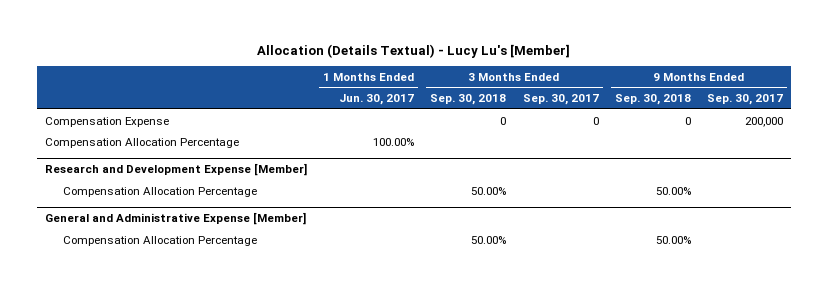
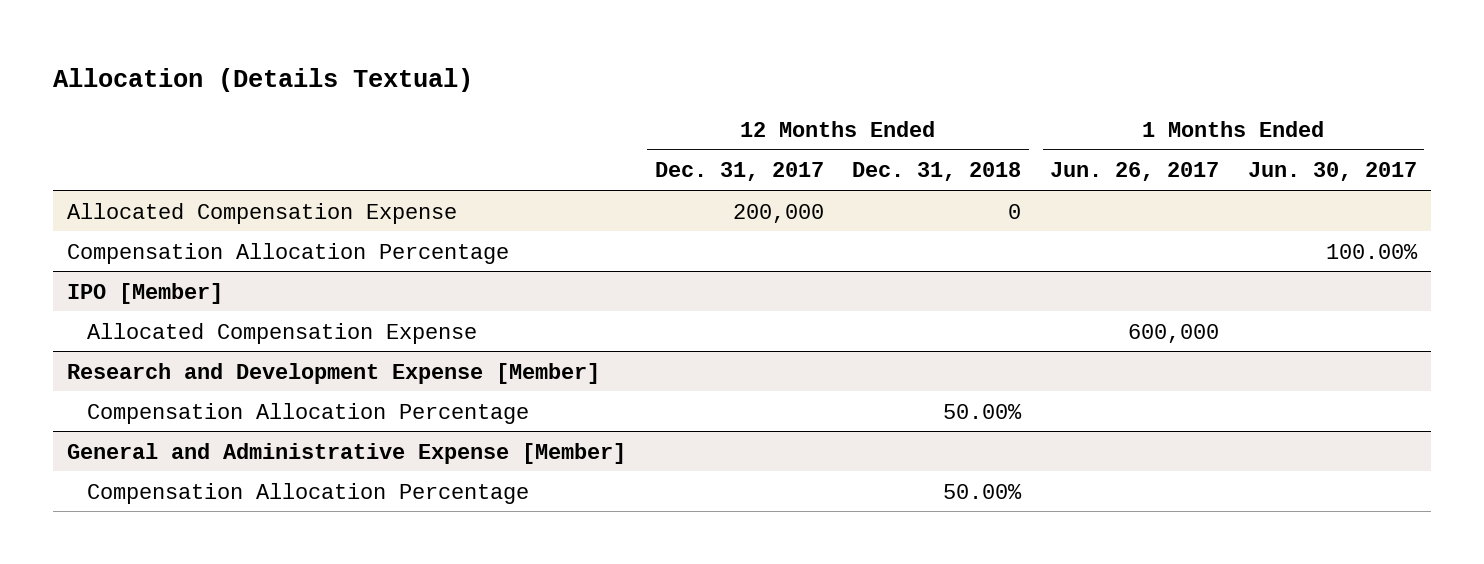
- Allocation (Details Textual) - Lucy Lu's [Member]
+ Allocation (Details Textual)
- | 1 Months Ended Jun. 30, 2017 | 3 Months Ended Sep. 30, 2018 | 3 Months Ended Sep. 30, 2017 | 9 Months Ended Sep. 30, 2018 | 9 Months Ended Sep. 30, 2017
+ | 12 Months Ended Dec. 31, 2017 | 12 Months Ended Dec. 31, 2018 | 1 Months Ended Jun. 26, 2017 | 1 Months Ended Jun. 30, 2017
- Compensation Expense | | 0 | 0 | 0 | 200,000
+ Allocated Compensation Expense | 200,000 | 0 | |
+ IPO [Member]
+ Allocated Compensation Expense | | | 600,000 |

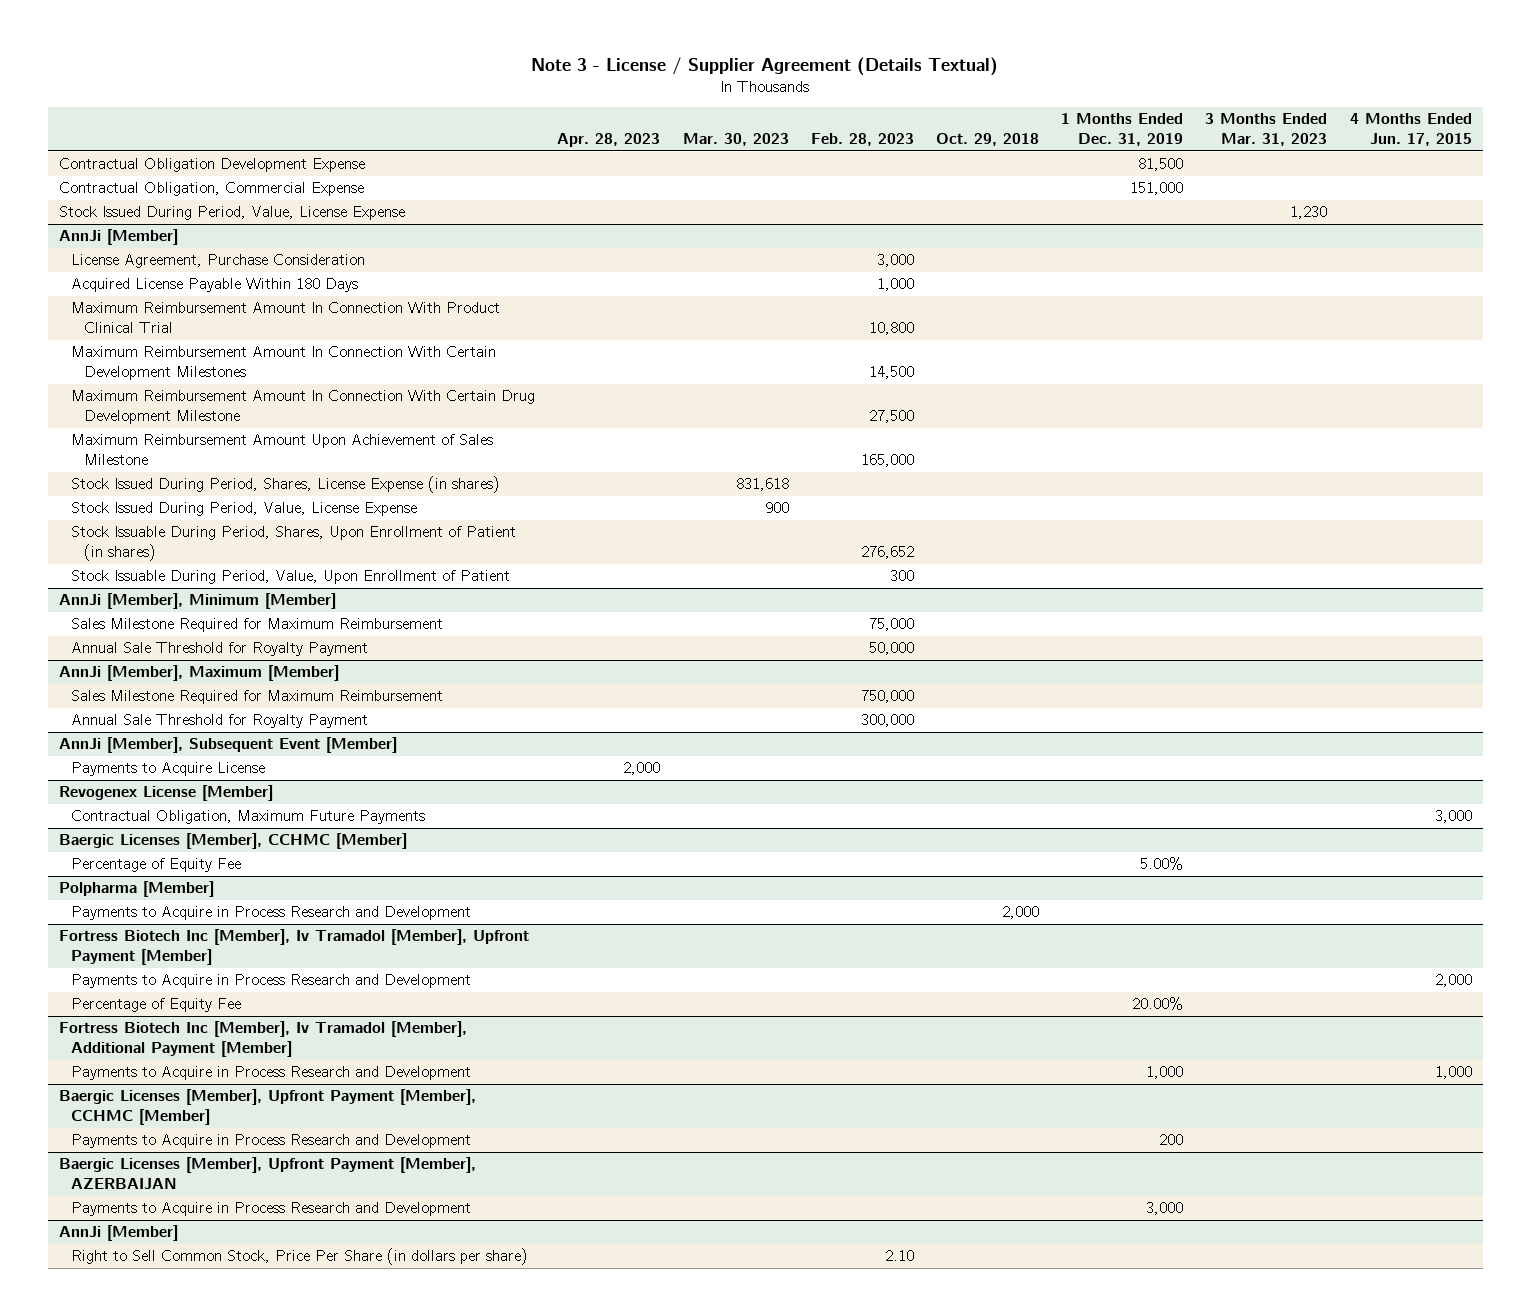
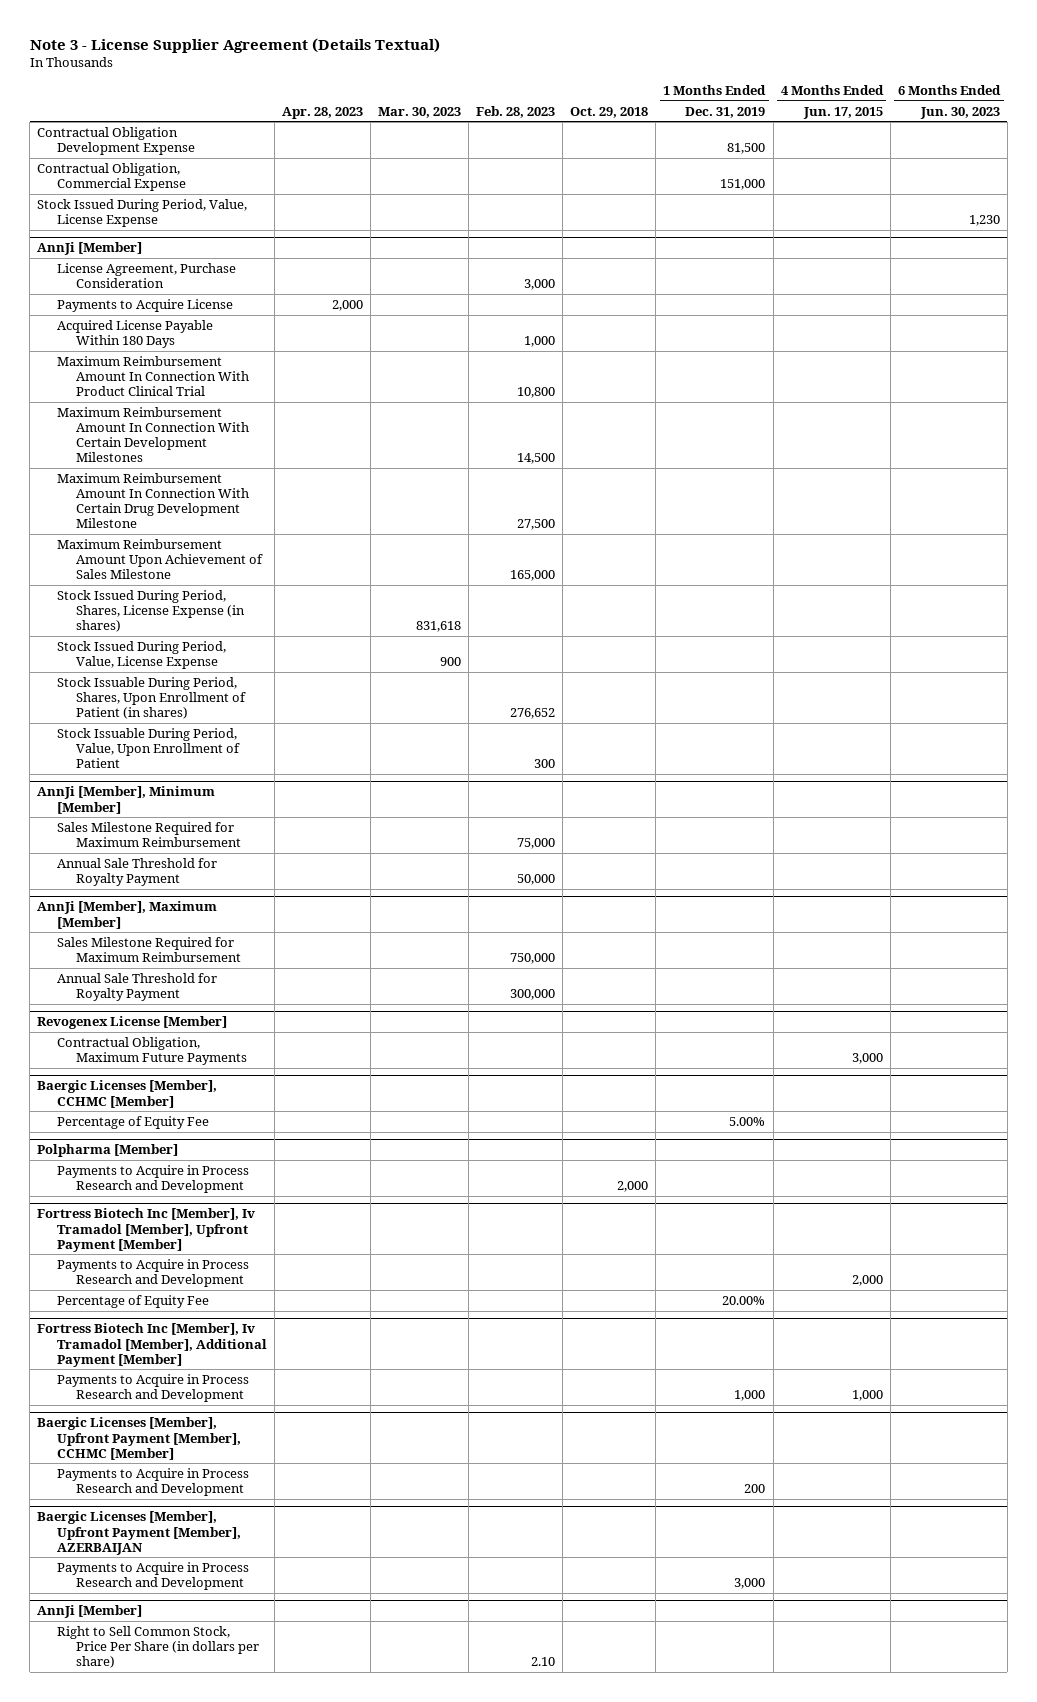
- Note 3 - License / Supplier Agreement (Details Textual)
+ Note 3 - License Supplier Agreement (Details Textual)
- | Apr. 28, 2023 | Mar. 30, 2023 | Feb. 28, 2023 | Oct. 29, 2018 | 1 Months Ended Dec. 31, 2019 | 3 Months Ended Mar. 31, 2023 | 4 Months Ended Jun. 17, 2015
+ | Apr. 28, 2023 | Mar. 30, 2023 | Feb. 28, 2023 | Oct. 29, 2018 | 1 Months Ended Dec. 31, 2019 | 4 Months Ended Jun. 17, 2015 | 6 Months Ended Jun. 30, 2023
@ AnnJi [Member]
+ Payments to Acquire License | 2,000 | | | | | |
- AnnJi [Member], Subsequent Event [Member]
- Payments to Acquire License | 2,000 | | | | | |

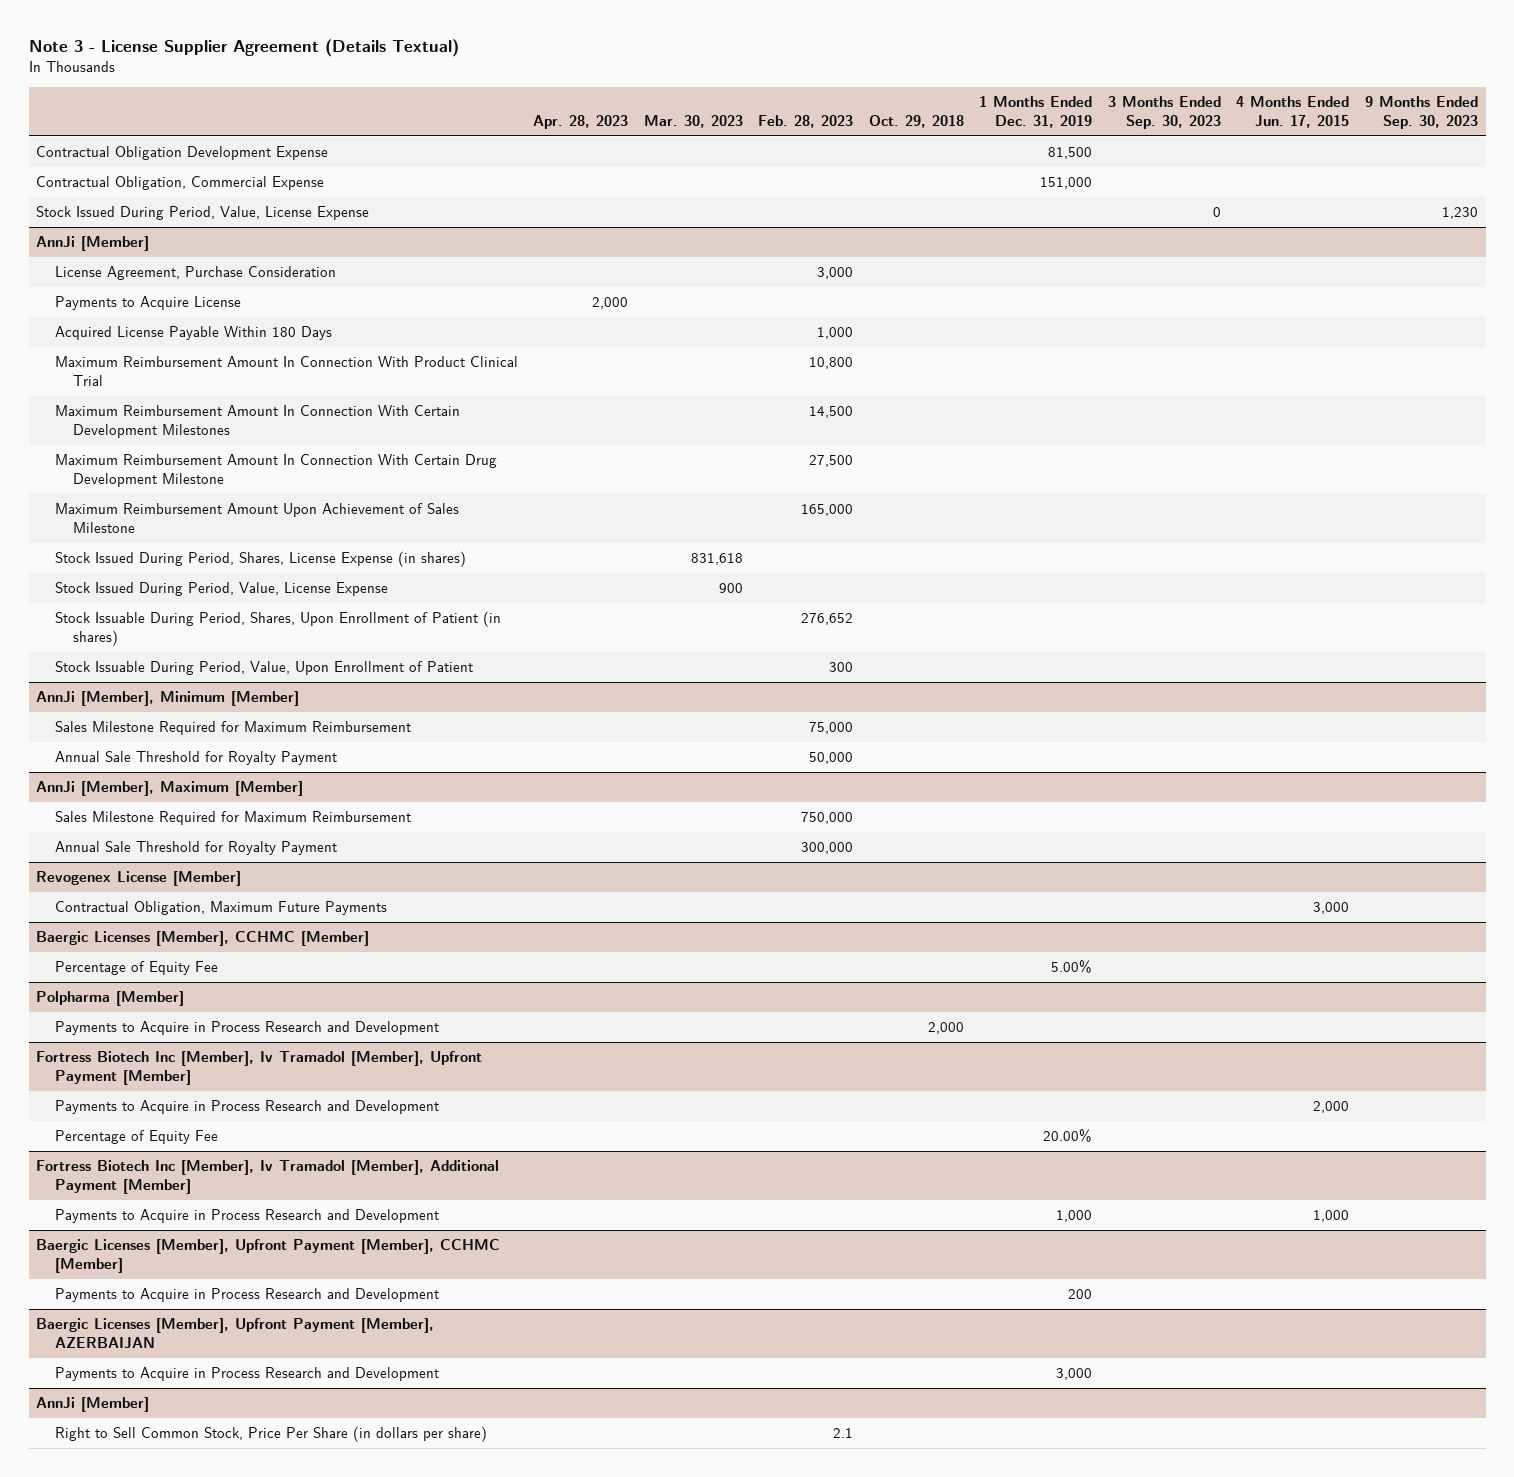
- | Apr. 28, 2023 | Mar. 30, 2023 | Feb. 28, 2023 | Oct. 29, 2018 | 1 Months Ended Dec. 31, 2019 | 4 Months Ended Jun. 17, 2015 | 6 Months Ended Jun. 30, 2023
+ | Apr. 28, 2023 | Mar. 30, 2023 | Feb. 28, 2023 | Oct. 29, 2018 | 1 Months Ended Dec. 31, 2019 | 3 Months Ended Sep. 30, 2023 | 4 Months Ended Jun. 17, 2015 | 9 Months Ended Sep. 30, 2023
@ AnnJi [Member]
- Right to Sell Common Stock, Price Per Share (in dollars per share) | | | 2.10 | | | |
+ Right to Sell Common Stock, Price Per Share (in dollars per share) | | | 2.1 | | | | |

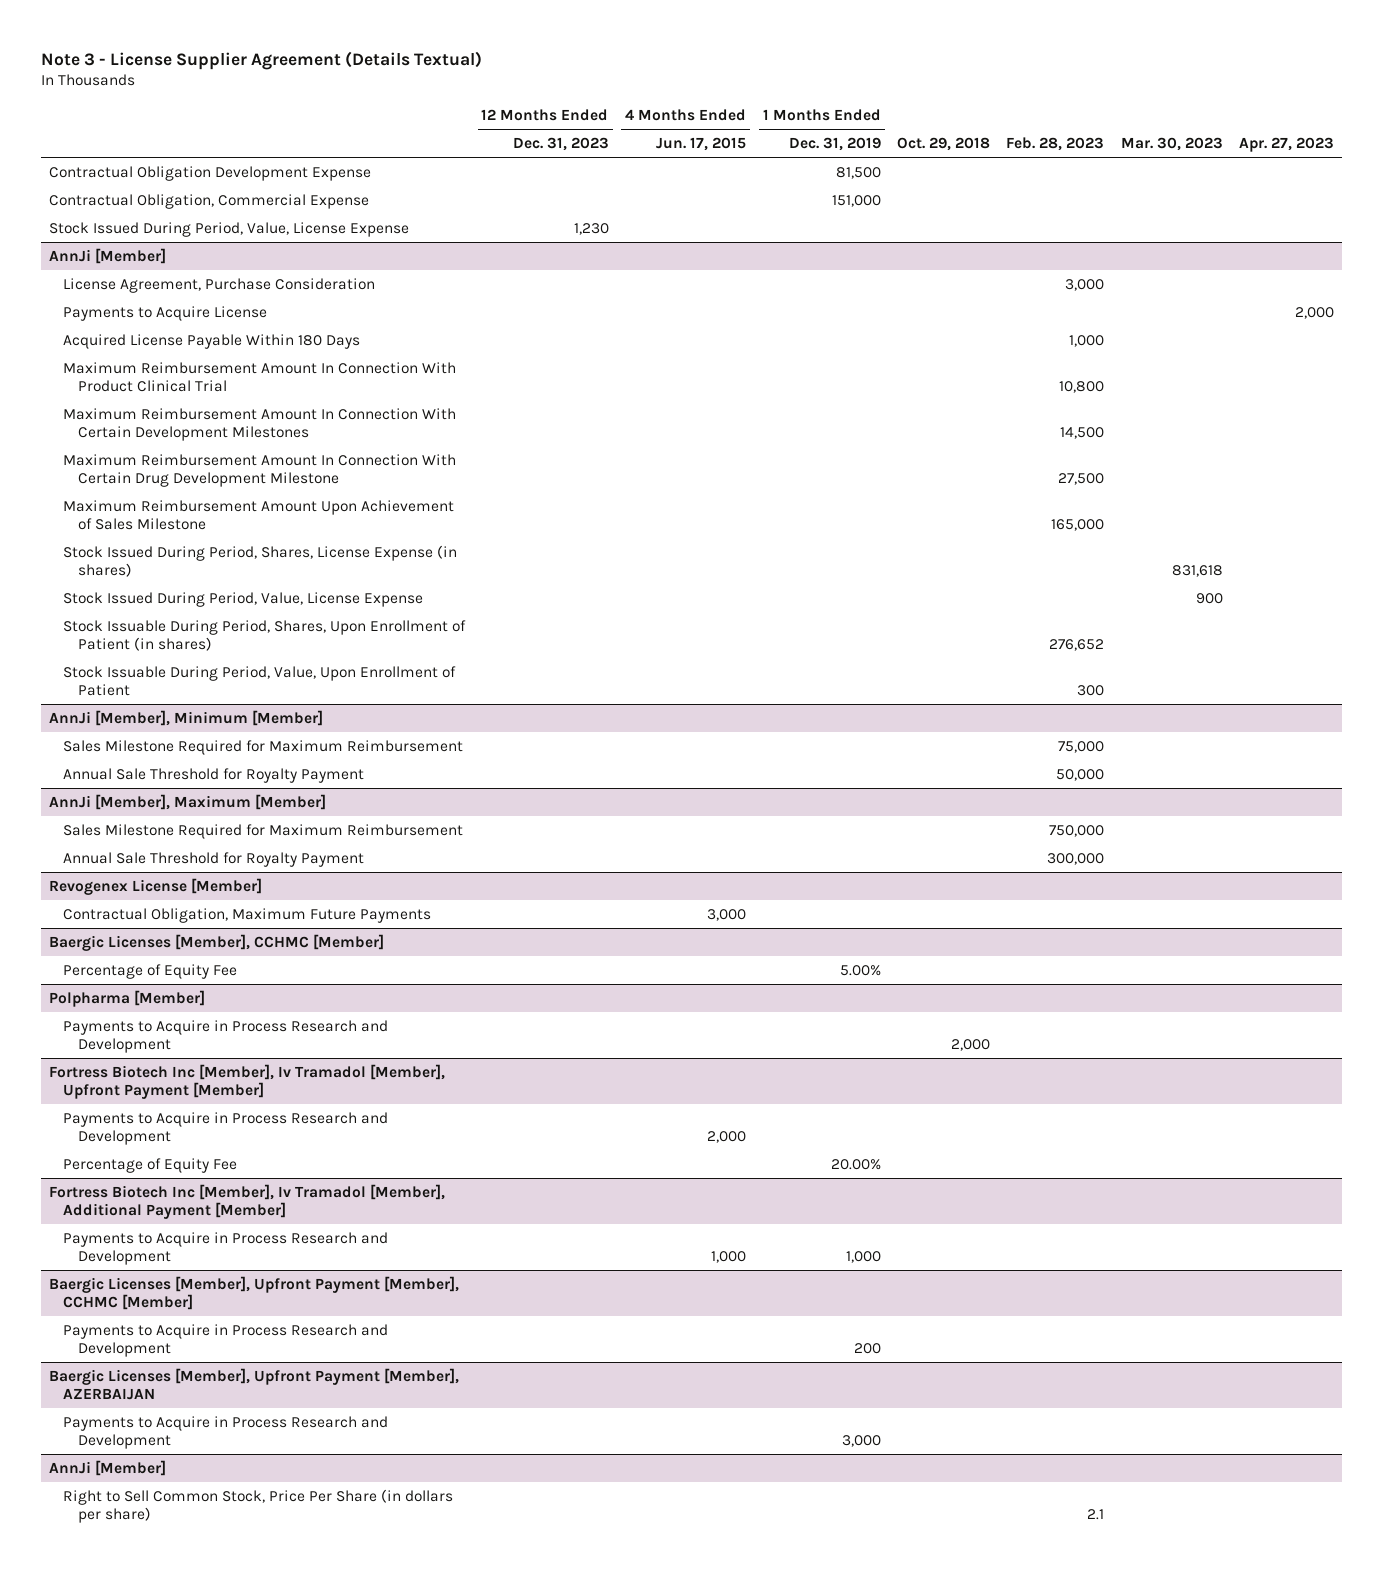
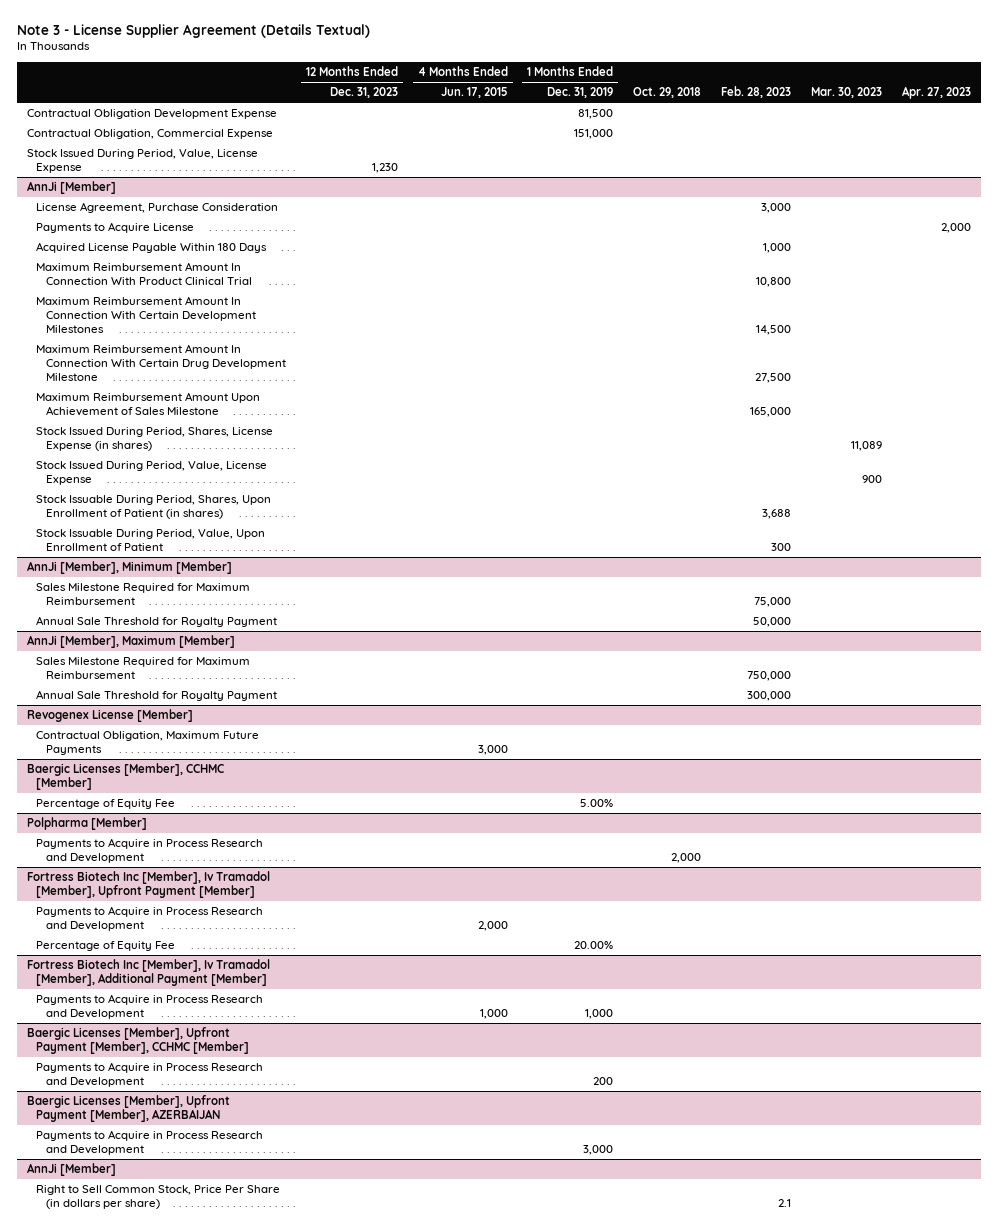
@ AnnJi [Member]
- Stock Issued During Period, Shares, License Expense (in shares) | | | | | | 831,618 |
+ Stock Issued During Period, Shares, License Expense (in shares) | | | | | | 11,089 |
- Stock Issuable During Period, Shares, Upon Enrollment of Patient (in shares) | | | | | 276,652 | |
+ Stock Issuable During Period, Shares, Upon Enrollment of Patient (in shares) | | | | | 3,688 | |

